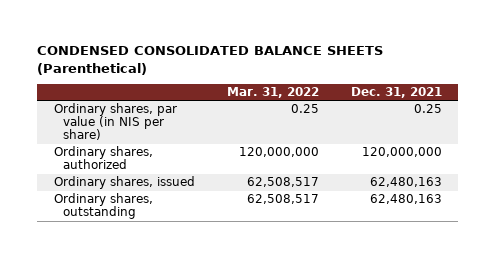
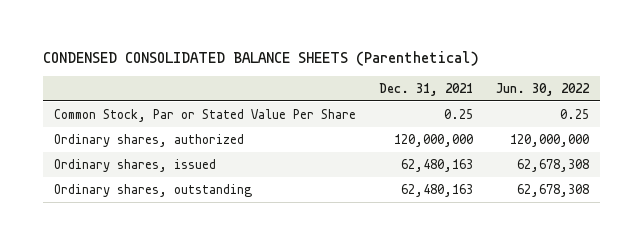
- | Mar. 31, 2022 | Dec. 31, 2021
+ | Dec. 31, 2021 | Jun. 30, 2022
- Ordinary shares, par value (in NIS per share) | 0.25 | 0.25
+ Common Stock, Par or Stated Value Per Share | 0.25 | 0.25

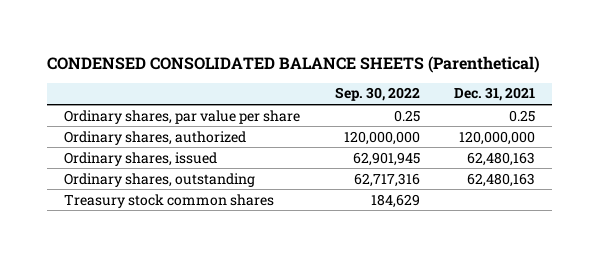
- | Dec. 31, 2021 | Jun. 30, 2022
+ | Sep. 30, 2022 | Dec. 31, 2021
- Common Stock, Par or Stated Value Per Share | 0.25 | 0.25
+ Ordinary shares, par value per share | 0.25 | 0.25
+ Treasury stock common shares | 184,629 |

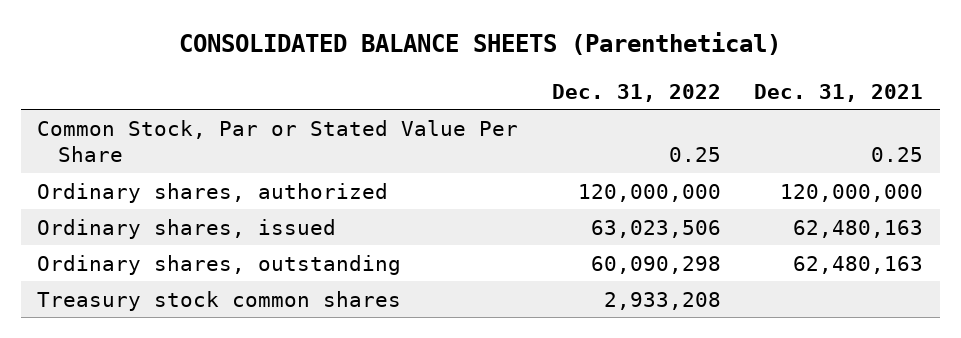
- CONDENSED CONSOLIDATED BALANCE SHEETS (Parenthetical)
+ CONSOLIDATED BALANCE SHEETS (Parenthetical)
- | Sep. 30, 2022 | Dec. 31, 2021
+ | Dec. 31, 2022 | Dec. 31, 2021
- Ordinary shares, par value per share | 0.25 | 0.25
+ Common Stock, Par or Stated Value Per Share | 0.25 | 0.25

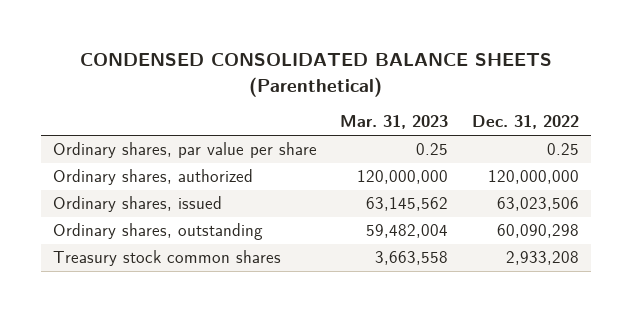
- CONSOLIDATED BALANCE SHEETS (Parenthetical)
+ CONDENSED CONSOLIDATED BALANCE SHEETS (Parenthetical)
- | Dec. 31, 2022 | Dec. 31, 2021
+ | Mar. 31, 2023 | Dec. 31, 2022
- Common Stock, Par or Stated Value Per Share | 0.25 | 0.25
+ Ordinary shares, par value per share | 0.25 | 0.25

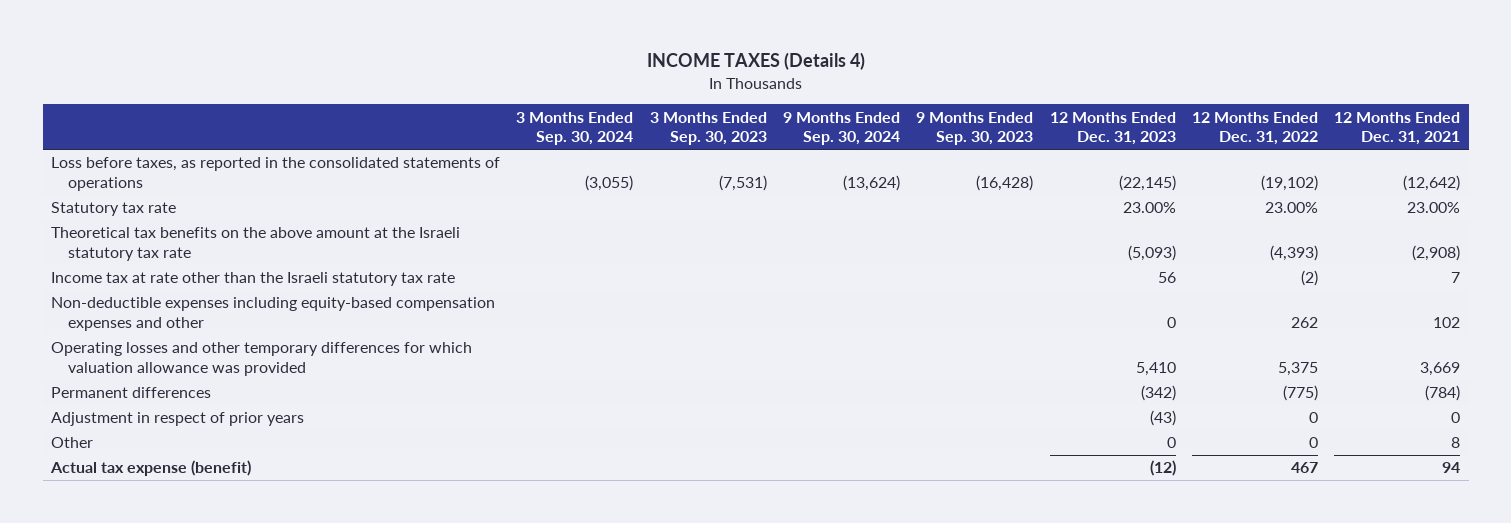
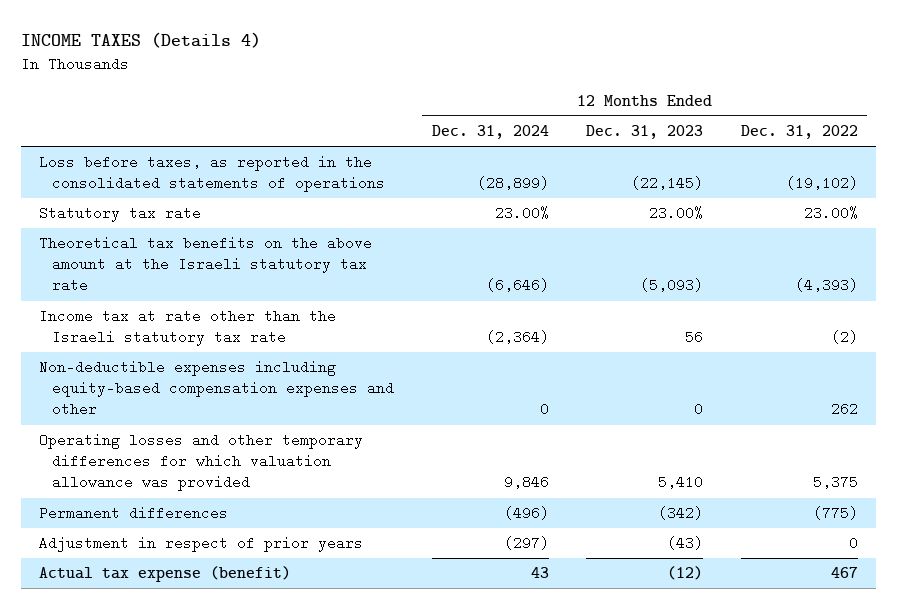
- | 3 Months Ended Sep. 30, 2024 | 3 Months Ended Sep. 30, 2023 | 9 Months Ended Sep. 30, 2024 | 9 Months Ended Sep. 30, 2023 | 12 Months Ended Dec. 31, 2023 | 12 Months Ended Dec. 31, 2022 | 12 Months Ended Dec. 31, 2021
+ | 12 Months Ended Dec. 31, 2024 | 12 Months Ended Dec. 31, 2023 | 12 Months Ended Dec. 31, 2022
- Other | | | | | 0 | 0 | 8

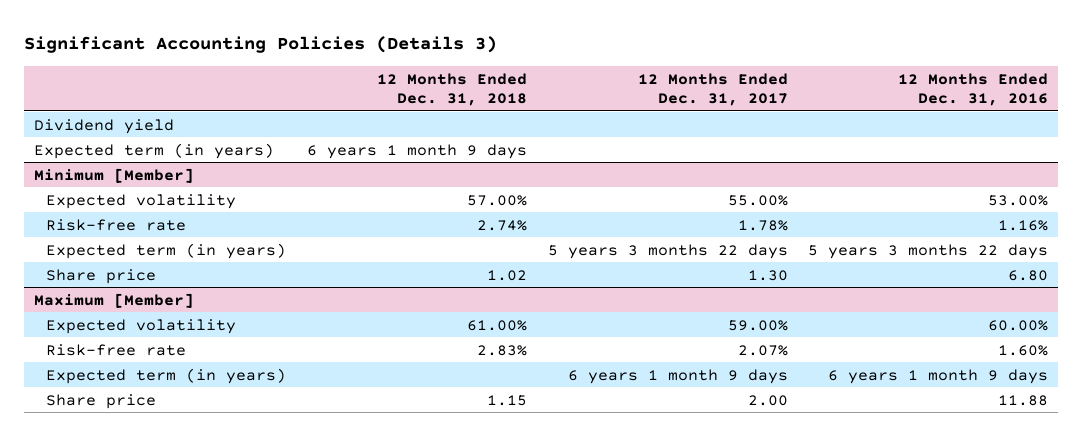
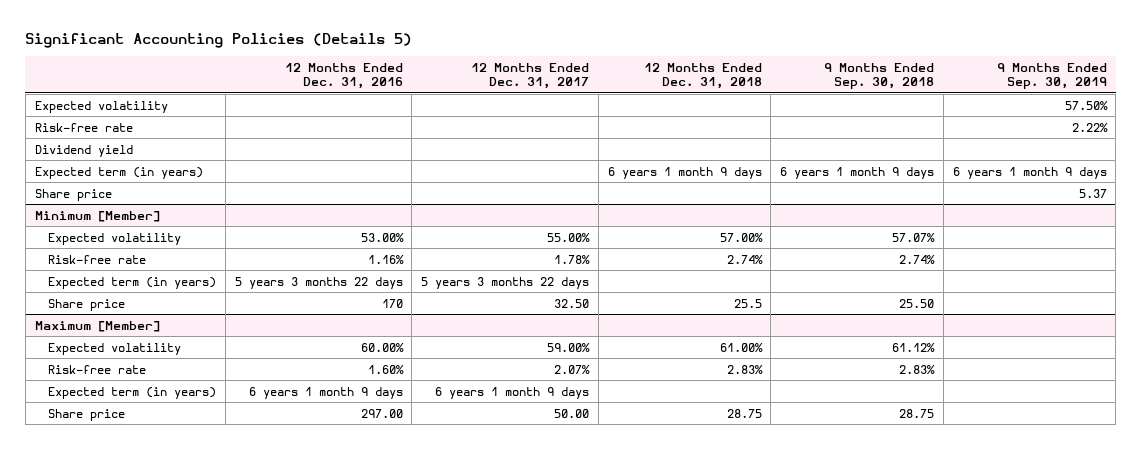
- Significant Accounting Policies (Details 3)
+ Significant Accounting Policies (Details 5)
- | 12 Months Ended Dec. 31, 2018 | 12 Months Ended Dec. 31, 2017 | 12 Months Ended Dec. 31, 2016
+ | 12 Months Ended Dec. 31, 2016 | 12 Months Ended Dec. 31, 2017 | 12 Months Ended Dec. 31, 2018 | 9 Months Ended Sep. 30, 2018 | 9 Months Ended Sep. 30, 2019
+ Expected volatility | | | | | 57.50%
+ Risk-free rate | | | | | 2.22%
+ Share price | | | | | 5.37
@ Minimum [Member]
- Share price | 1.02 | 1.30 | 6.80
+ Share price | 170 | 32.50 | 25.5 | 25.50 |
@ Maximum [Member]
- Share price | 1.15 | 2.00 | 11.88
+ Share price | 297.00 | 50.00 | 28.75 | 28.75 |

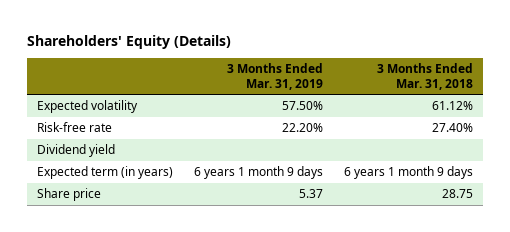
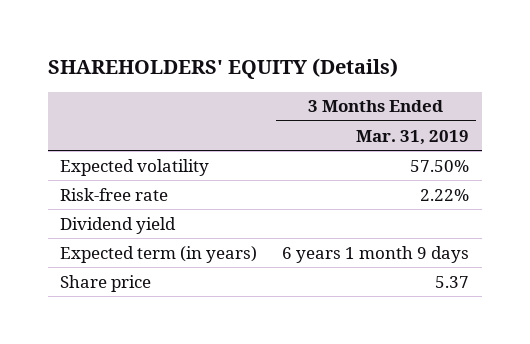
- Shareholders' Equity (Details)
+ SHAREHOLDERS' EQUITY (Details)
- | 3 Months Ended Mar. 31, 2019 | 3 Months Ended Mar. 31, 2018
+ | 3 Months Ended Mar. 31, 2019
- Risk-free rate | 22.20% | 27.40%
+ Risk-free rate | 2.22%

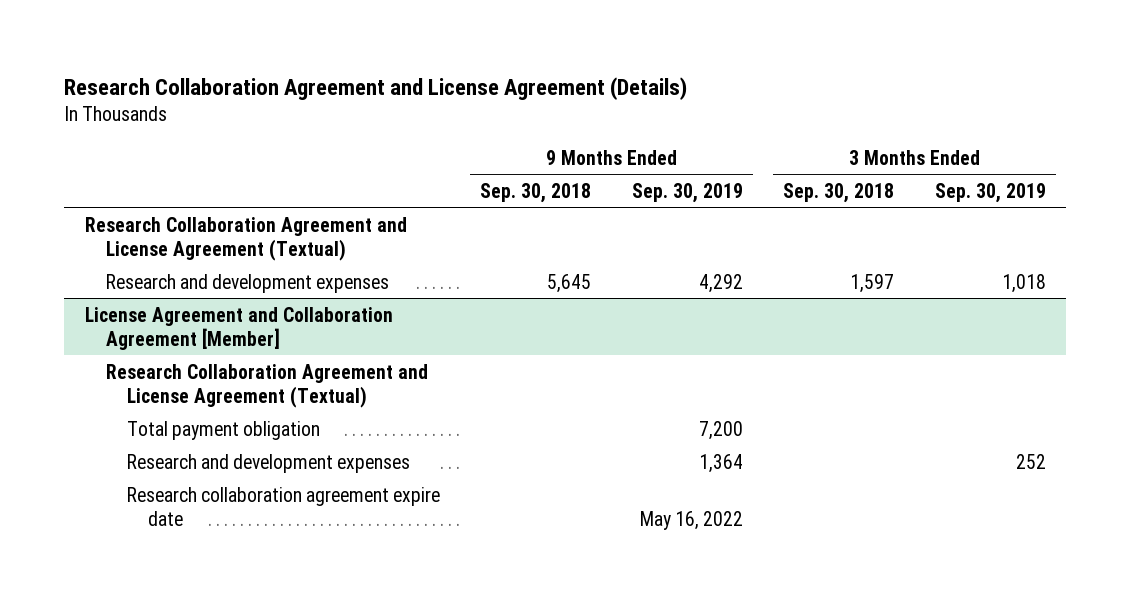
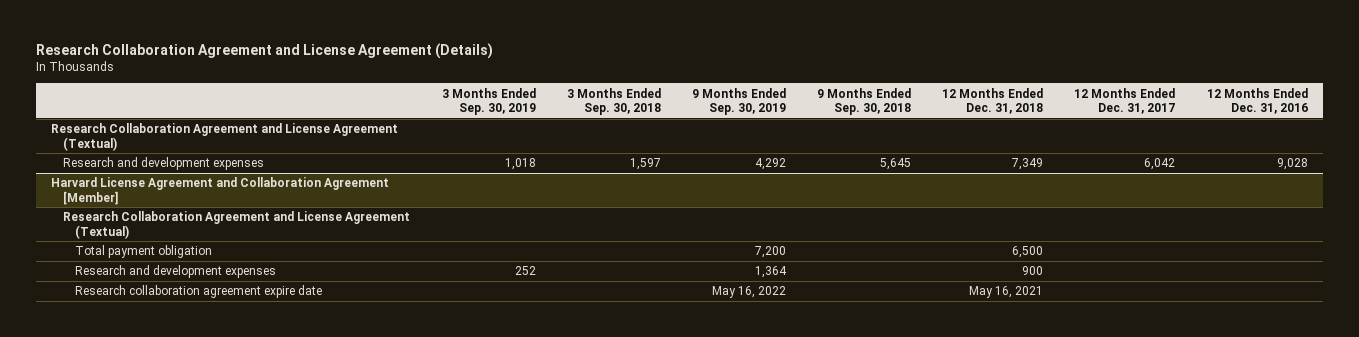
- | 9 Months Ended Sep. 30, 2018 | 9 Months Ended Sep. 30, 2019 | 3 Months Ended Sep. 30, 2018 | 3 Months Ended Sep. 30, 2019
+ | 3 Months Ended Sep. 30, 2019 | 3 Months Ended Sep. 30, 2018 | 9 Months Ended Sep. 30, 2019 | 9 Months Ended Sep. 30, 2018 | 12 Months Ended Dec. 31, 2018 | 12 Months Ended Dec. 31, 2017 | 12 Months Ended Dec. 31, 2016
- License Agreement and Collaboration Agreement [Member]
+ Harvard License Agreement and Collaboration Agreement [Member]

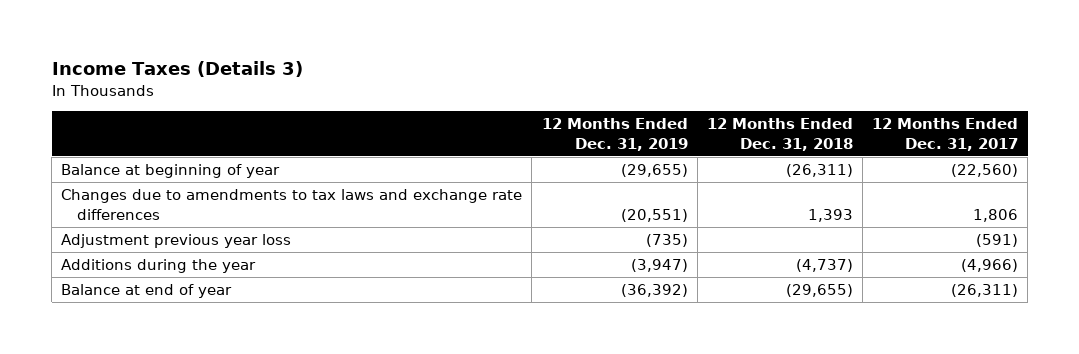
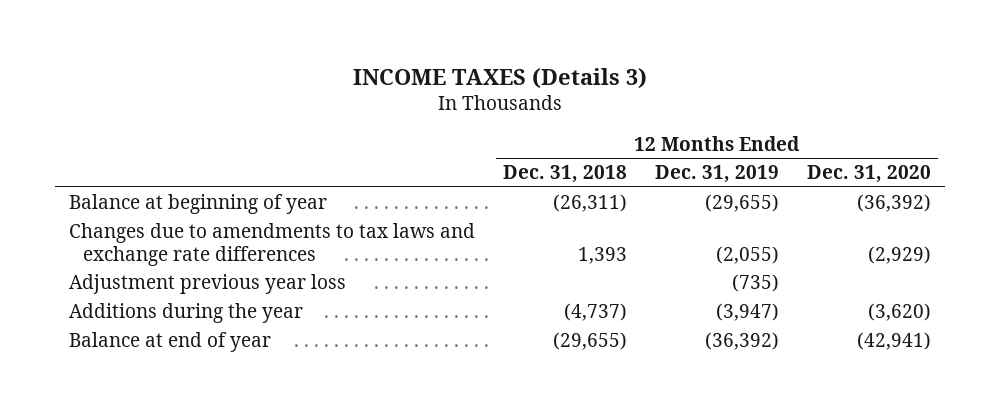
- Income Taxes (Details 3)
+ INCOME TAXES (Details 3)
- | 12 Months Ended Dec. 31, 2019 | 12 Months Ended Dec. 31, 2018 | 12 Months Ended Dec. 31, 2017
+ | 12 Months Ended Dec. 31, 2018 | 12 Months Ended Dec. 31, 2019 | 12 Months Ended Dec. 31, 2020
- Changes due to amendments to tax laws and exchange rate differences | (20,551) | 1,393 | 1,806
+ Changes due to amendments to tax laws and exchange rate differences | 1,393 | (2,055) | (2,929)

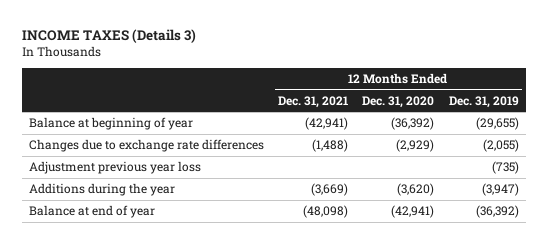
- | 12 Months Ended Dec. 31, 2018 | 12 Months Ended Dec. 31, 2019 | 12 Months Ended Dec. 31, 2020
+ | 12 Months Ended Dec. 31, 2021 | 12 Months Ended Dec. 31, 2020 | 12 Months Ended Dec. 31, 2019
- Changes due to amendments to tax laws and exchange rate differences | 1,393 | (2,055) | (2,929)
+ Changes due to exchange rate differences | (1,488) | (2,929) | (2,055)

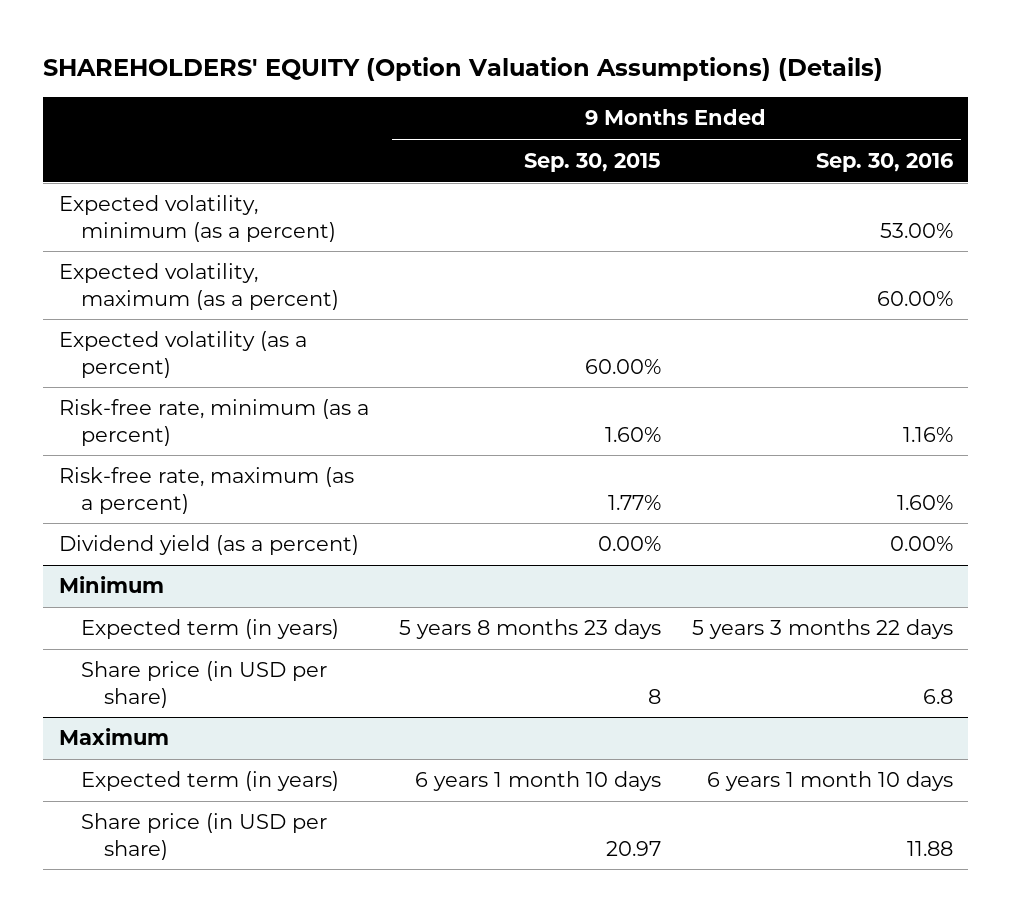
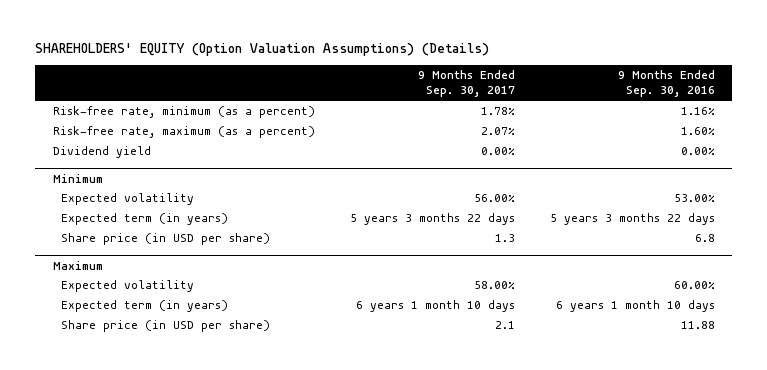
- | 9 Months Ended Sep. 30, 2015 | 9 Months Ended Sep. 30, 2016
+ | 9 Months Ended Sep. 30, 2017 | 9 Months Ended Sep. 30, 2016
- Expected volatility, minimum (as a percent) | | 53.00%
- Expected volatility, maximum (as a percent) | | 60.00%
- Expected volatility (as a percent) | 60.00% |
- Dividend yield (as a percent) | 0.00% | 0.00%
+ Dividend yield | 0.00% | 0.00%
@ Minimum
+ Expected volatility | 56.00% | 53.00%
@ Maximum
+ Expected volatility | 58.00% | 60.00%

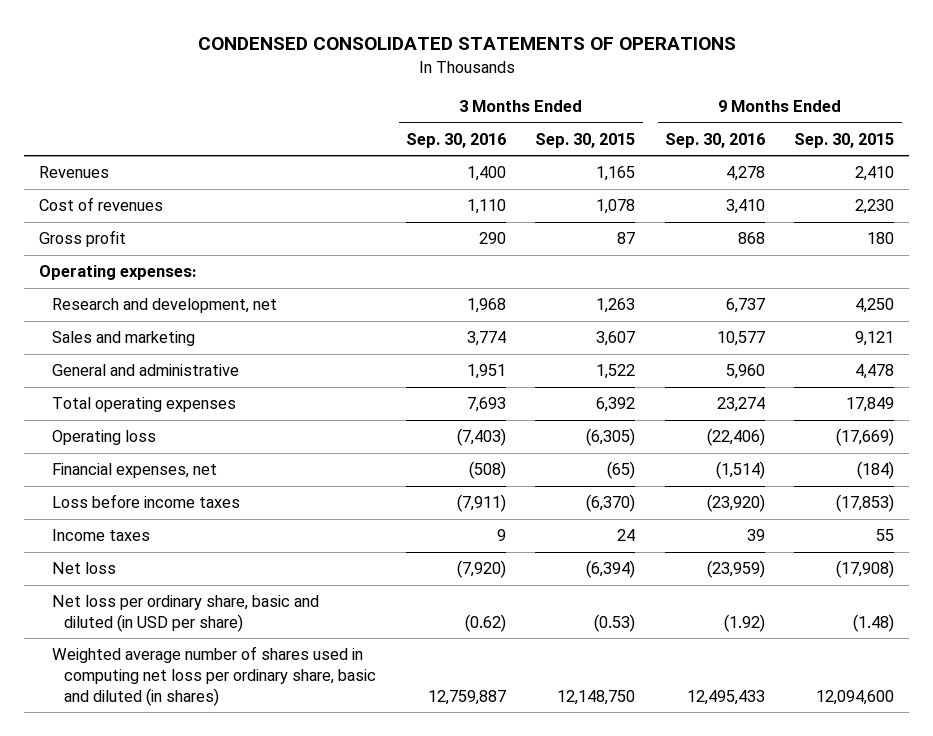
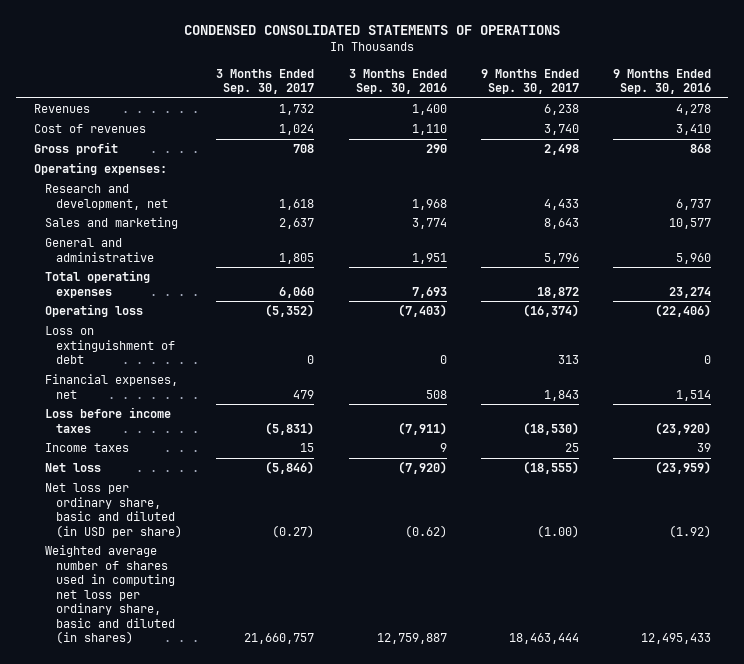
- | 3 Months Ended Sep. 30, 2016 | 3 Months Ended Sep. 30, 2015 | 9 Months Ended Sep. 30, 2016 | 9 Months Ended Sep. 30, 2015
+ | 3 Months Ended Sep. 30, 2017 | 3 Months Ended Sep. 30, 2016 | 9 Months Ended Sep. 30, 2017 | 9 Months Ended Sep. 30, 2016
- Financial expenses, net | (508) | (65) | (1,514) | (184)
+ Loss on extinguishment of debt | 0 | 0 | 313 | 0
+ Financial expenses, net | 479 | 508 | 1,843 | 1,514

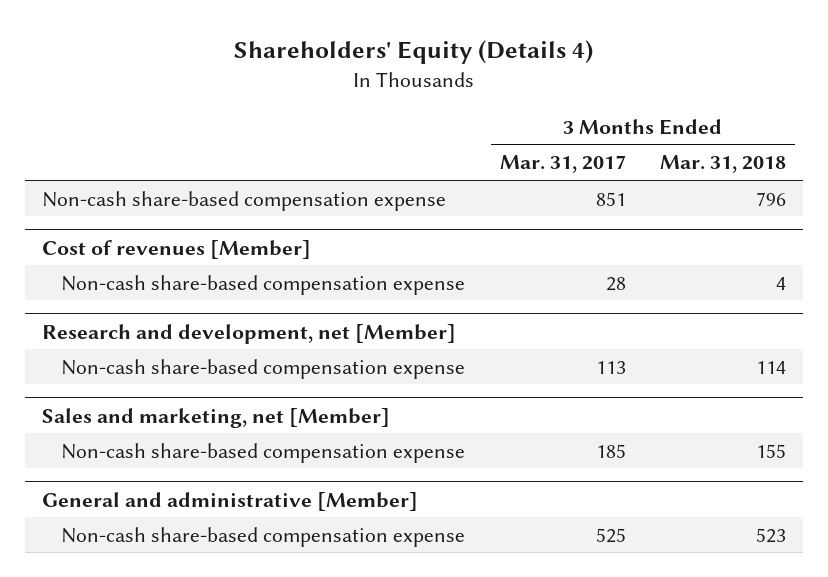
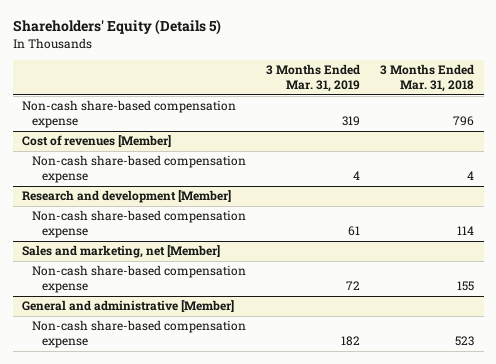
- Shareholders' Equity (Details 4)
+ Shareholders' Equity (Details 5)
- | 3 Months Ended Mar. 31, 2017 | 3 Months Ended Mar. 31, 2018
+ | 3 Months Ended Mar. 31, 2019 | 3 Months Ended Mar. 31, 2018
- Research and development, net [Member]
+ Research and development [Member]

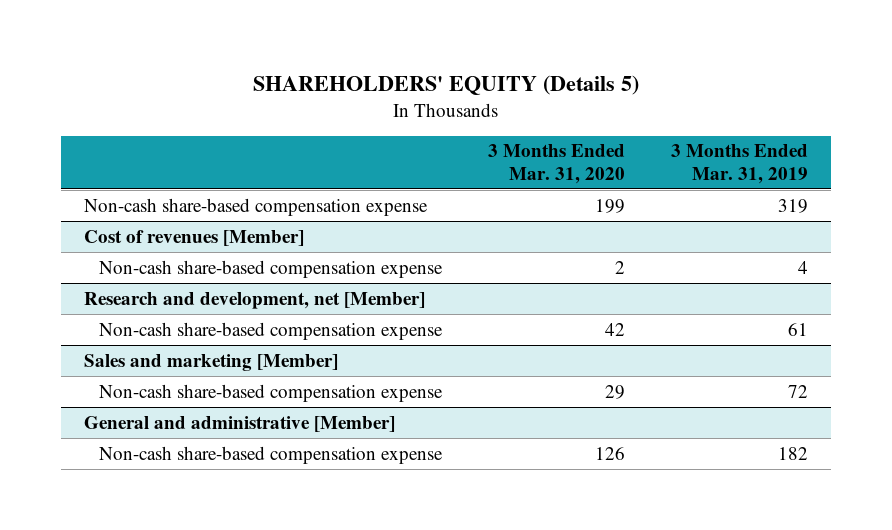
- Shareholders' Equity (Details 5)
+ SHAREHOLDERS' EQUITY (Details 5)
- | 3 Months Ended Mar. 31, 2019 | 3 Months Ended Mar. 31, 2018
+ | 3 Months Ended Mar. 31, 2020 | 3 Months Ended Mar. 31, 2019
- Research and development [Member]
+ Research and development, net [Member]
- Sales and marketing, net [Member]
+ Sales and marketing [Member]

